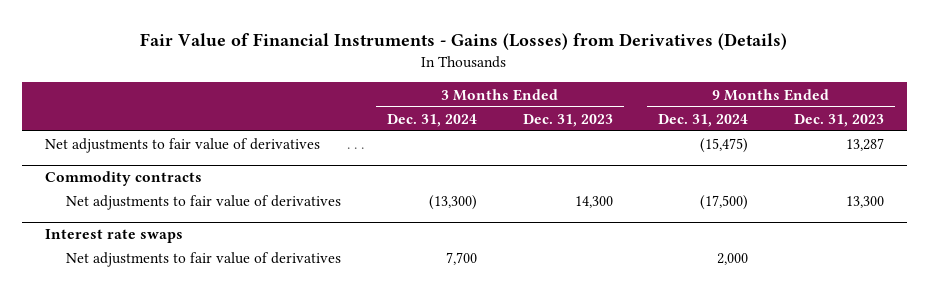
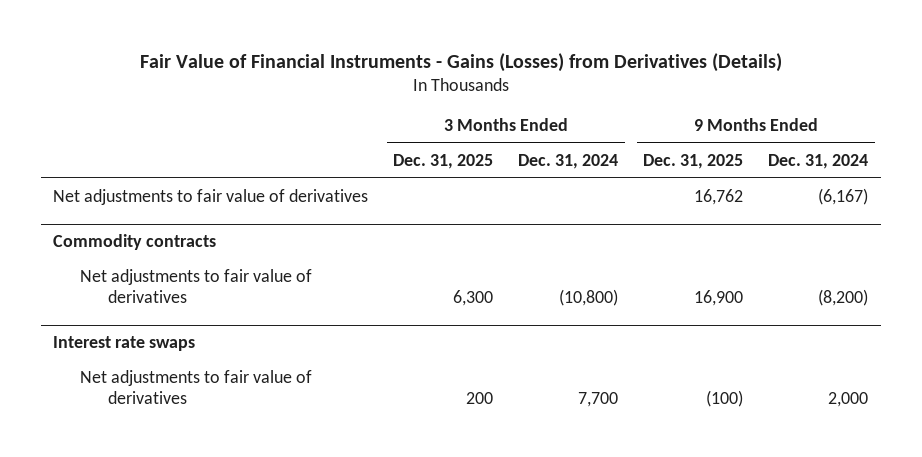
- | 3 Months Ended Dec. 31, 2024 | 3 Months Ended Dec. 31, 2023 | 9 Months Ended Dec. 31, 2024 | 9 Months Ended Dec. 31, 2023
+ | 3 Months Ended Dec. 31, 2025 | 3 Months Ended Dec. 31, 2024 | 9 Months Ended Dec. 31, 2025 | 9 Months Ended Dec. 31, 2024
- Net adjustments to fair value of derivatives | | | (15,475) | 13,287
+ Net adjustments to fair value of derivatives | | | 16,762 | (6,167)
@ Commodity contracts
- Net adjustments to fair value of derivatives | (13,300) | 14,300 | (17,500) | 13,300
+ Net adjustments to fair value of derivatives | 6,300 | (10,800) | 16,900 | (8,200)

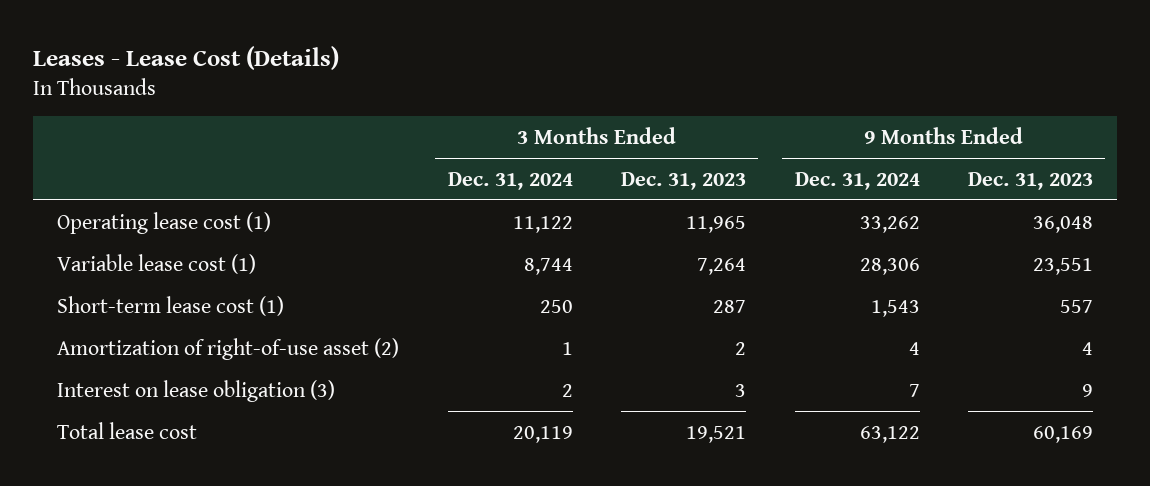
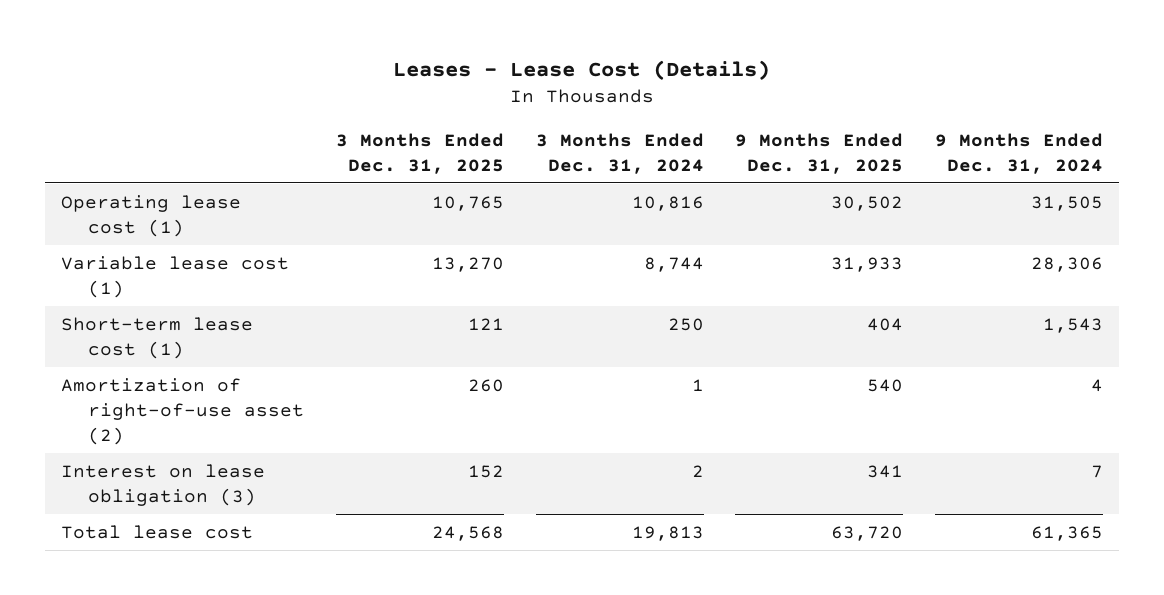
- | 3 Months Ended Dec. 31, 2024 | 3 Months Ended Dec. 31, 2023 | 9 Months Ended Dec. 31, 2024 | 9 Months Ended Dec. 31, 2023
+ | 3 Months Ended Dec. 31, 2025 | 3 Months Ended Dec. 31, 2024 | 9 Months Ended Dec. 31, 2025 | 9 Months Ended Dec. 31, 2024
- Operating lease cost (1) | 11,122 | 11,965 | 33,262 | 36,048
+ Operating lease cost (1) | 10,765 | 10,816 | 30,502 | 31,505
- Total lease cost | 20,119 | 19,521 | 63,122 | 60,169
+ Total lease cost | 24,568 | 19,813 | 63,720 | 61,365

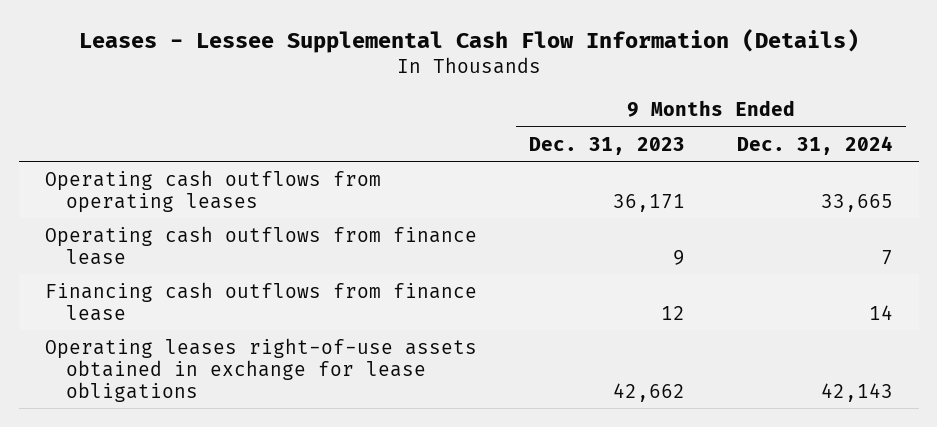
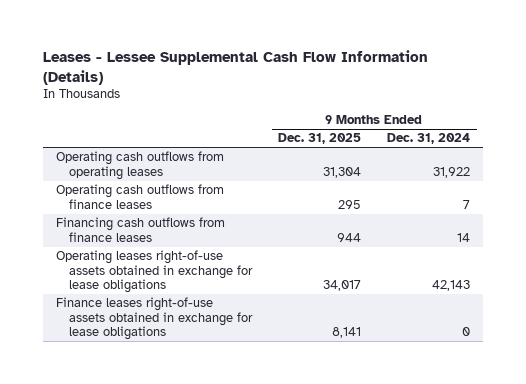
- | 9 Months Ended Dec. 31, 2023 | 9 Months Ended Dec. 31, 2024
+ | 9 Months Ended Dec. 31, 2025 | 9 Months Ended Dec. 31, 2024
- Operating cash outflows from operating leases | 36,171 | 33,665
- Operating cash outflows from finance lease | 9 | 7
- Financing cash outflows from finance lease | 12 | 14
+ Operating cash outflows from operating leases | 31,304 | 31,922
+ Operating cash outflows from finance leases | 295 | 7
+ Financing cash outflows from finance leases | 944 | 14
+ Finance leases right-of-use assets obtained in exchange for lease obligations | 8,141 | 0

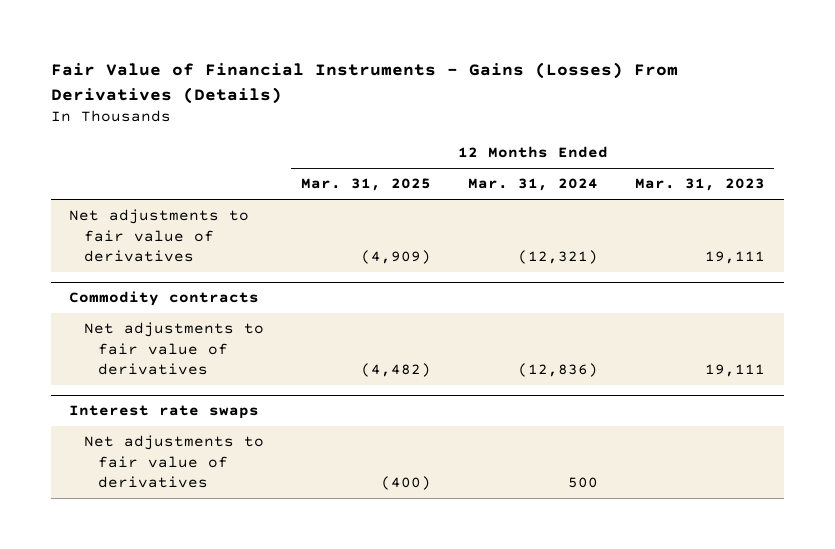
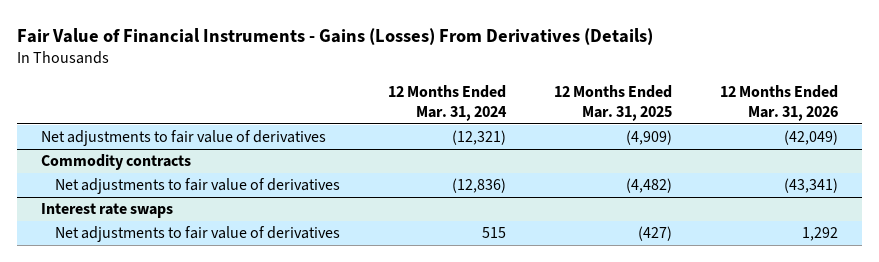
- | 12 Months Ended Mar. 31, 2025 | 12 Months Ended Mar. 31, 2024 | 12 Months Ended Mar. 31, 2023
+ | 12 Months Ended Mar. 31, 2024 | 12 Months Ended Mar. 31, 2025 | 12 Months Ended Mar. 31, 2026
@ Interest rate swaps
- Net adjustments to fair value of derivatives | (400) | 500 |
+ Net adjustments to fair value of derivatives | 515 | (427) | 1,292

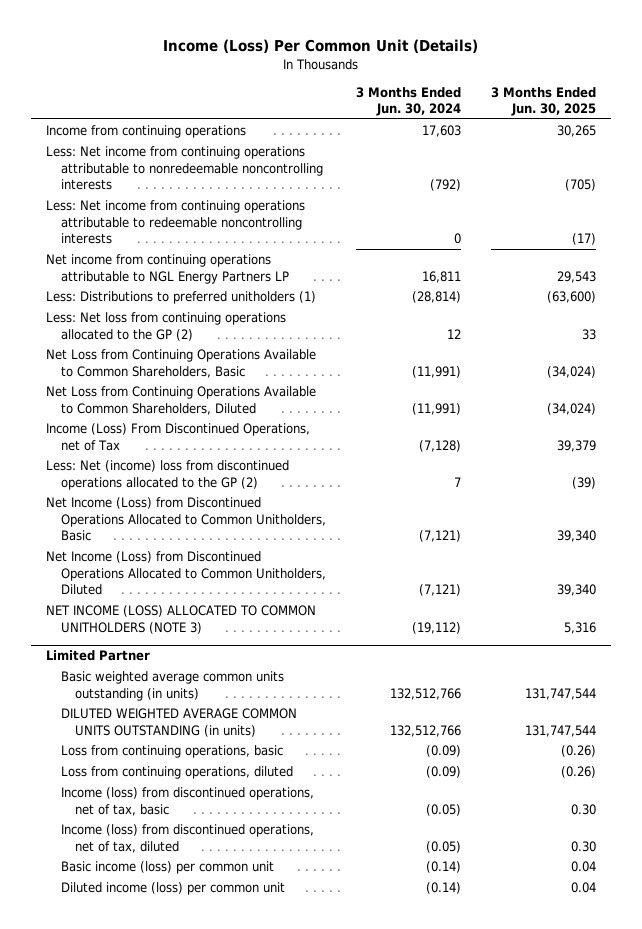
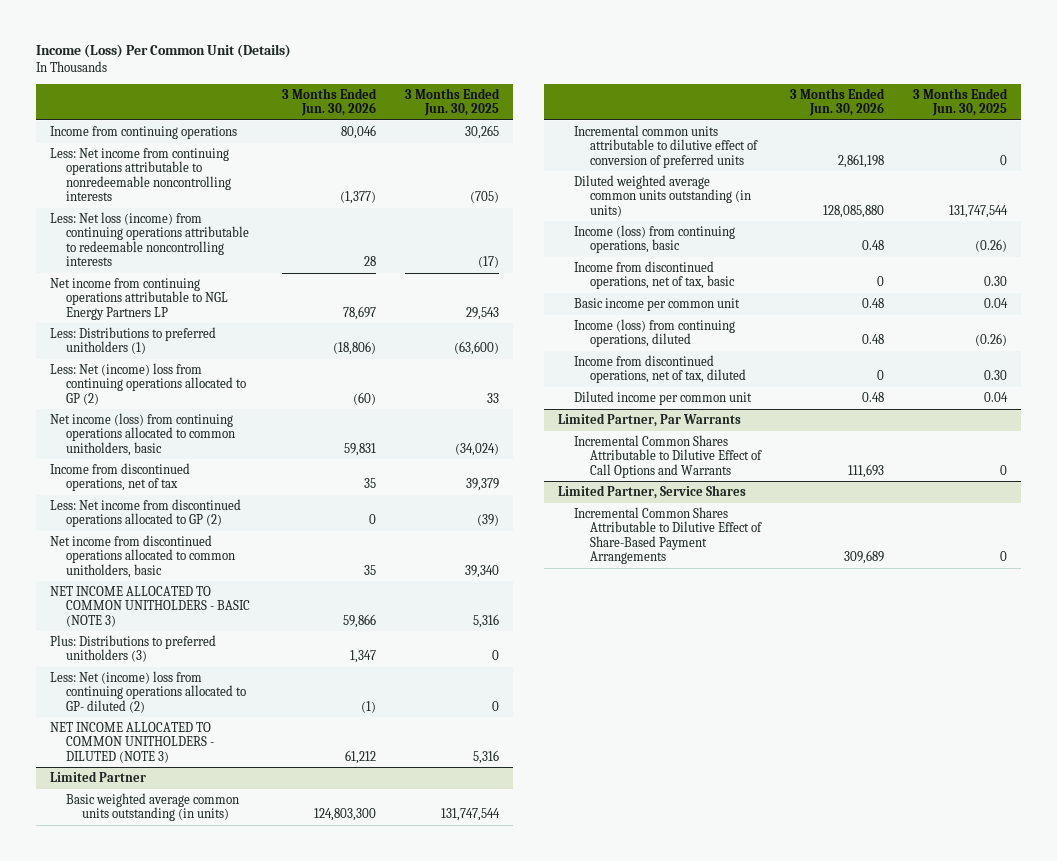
- | 3 Months Ended Jun. 30, 2024 | 3 Months Ended Jun. 30, 2025
+ | 3 Months Ended Jun. 30, 2026 | 3 Months Ended Jun. 30, 2025
- Less: Net income from continuing operations attributable to redeemable noncontrolling interests | 0 | (17)
+ Less: Net loss (income) from continuing operations attributable to redeemable noncontrolling interests | 28 | (17)
- Less: Net loss from continuing operations allocated to the GP (2) | 12 | 33
- Net Loss from Continuing Operations Available to Common Shareholders, Basic | (11,991) | (34,024)
- Net Loss from Continuing Operations Available to Common Shareholders, Diluted | (11,991) | (34,024)
- Income (Loss) From Discontinued Operations, net of Tax | (7,128) | 39,379
- Less: Net (income) loss from discontinued operations allocated to the GP (2) | 7 | (39)
- Net Income (Loss) from Discontinued Operations Allocated to Common Unitholders, Basic | (7,121) | 39,340
- Net Income (Loss) from Discontinued Operations Allocated to Common Unitholders, Diluted | (7,121) | 39,340
- NET INCOME (LOSS) ALLOCATED TO COMMON UNITHOLDERS (NOTE 3) | (19,112) | 5,316
+ Less: Net (income) loss from continuing operations allocated to GP (2) | (60) | 33
+ Net income (loss) from continuing operations allocated to common unitholders, basic | 59,831 | (34,024)
+ Income from discontinued operations, net of tax | 35 | 39,379
+ Less: Net income from discontinued operations allocated to GP (2) | 0 | (39)
+ Net income from discontinued operations allocated to common unitholders, basic | 35 | 39,340
+ NET INCOME ALLOCATED TO COMMON UNITHOLDERS - BASIC (NOTE 3) | 59,866 | 5,316
+ Plus: Distributions to preferred unitholders (3) | 1,347 | 0
+ Less: Net (income) loss from continuing operations allocated to GP- diluted (2) | (1) | 0
+ NET INCOME ALLOCATED TO COMMON UNITHOLDERS - DILUTED (NOTE 3) | 61,212 | 5,316
@ Limited Partner
- DILUTED WEIGHTED AVERAGE COMMON UNITS OUTSTANDING (in units) | 132,512,766 | 131,747,544
- Loss from continuing operations, basic | (0.09) | (0.26)
- Loss from continuing operations, diluted | (0.09) | (0.26)
- Income (loss) from discontinued operations, net of tax, basic | (0.05) | 0.30
- Income (loss) from discontinued operations, net of tax, diluted | (0.05) | 0.30
- Basic income (loss) per common unit | (0.14) | 0.04
- Diluted income (loss) per common unit | (0.14) | 0.04
+ Incremental common units attributable to dilutive effect of conversion of preferred units | 2,861,198 | 0
+ Diluted weighted average common units outstanding (in units) | 128,085,880 | 131,747,544
+ Income (loss) from continuing operations, basic | 0.48 | (0.26)
+ Income from discontinued operations, net of tax, basic | 0 | 0.30
+ Basic income per common unit | 0.48 | 0.04
+ Income (loss) from continuing operations, diluted | 0.48 | (0.26)
+ Income from discontinued operations, net of tax, diluted | 0 | 0.30
+ Diluted income per common unit | 0.48 | 0.04
+ Limited Partner, Par Warrants
+ Incremental Common Shares Attributable to Dilutive Effect of Call Options and Warrants | 111,693 | 0
+ Limited Partner, Service Shares
+ Incremental Common Shares Attributable to Dilutive Effect of Share-Based Payment Arrangements | 309,689 | 0

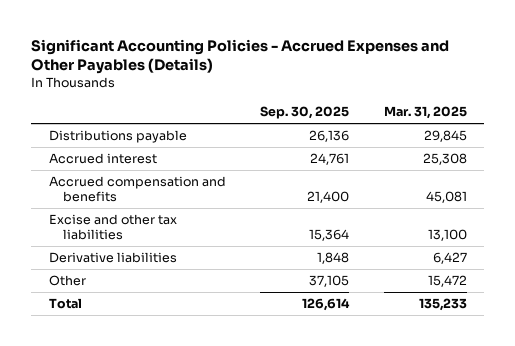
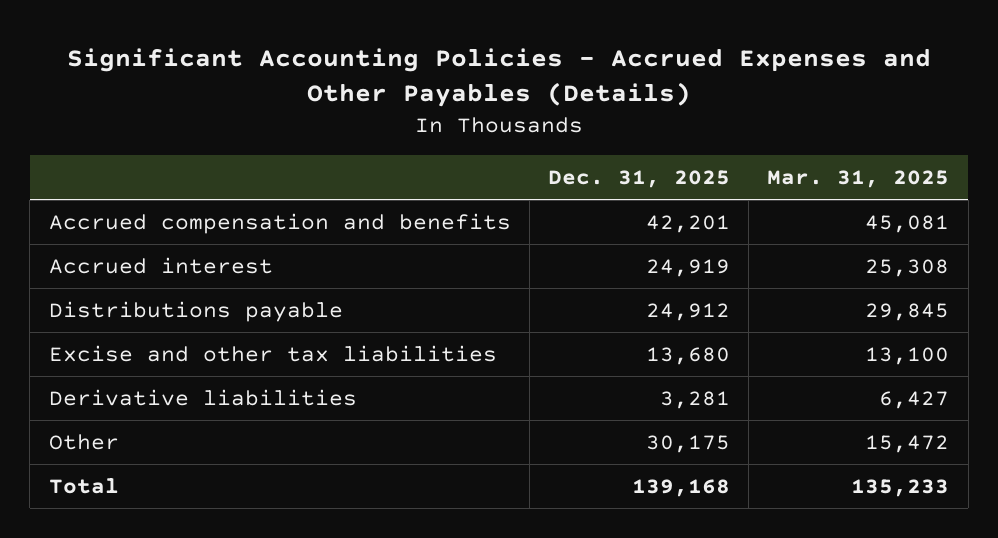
- | Sep. 30, 2025 | Mar. 31, 2025
+ | Dec. 31, 2025 | Mar. 31, 2025
moved down: Accrued interest | 24,919 | 25,308
moved down: Distributions payable | 24,912 | 29,845

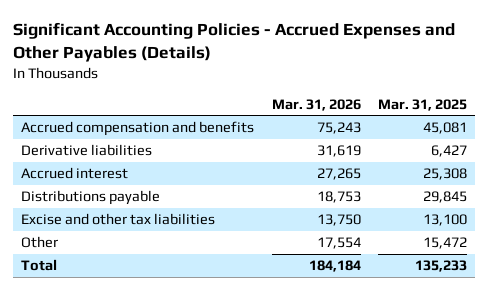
- | Dec. 31, 2025 | Mar. 31, 2025
+ | Mar. 31, 2026 | Mar. 31, 2025
moved up: Derivative liabilities | 31,619 | 6,427

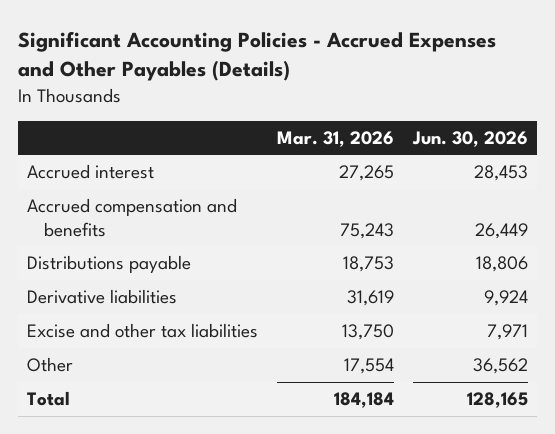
- | Mar. 31, 2026 | Mar. 31, 2025
+ | Mar. 31, 2026 | Jun. 30, 2026
moved down: Accrued compensation and benefits | 75,243 | 26,449
moved down: Derivative liabilities | 31,619 | 9,924

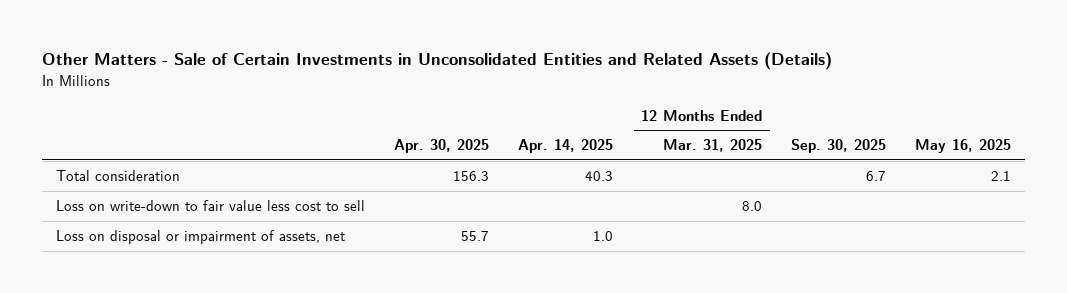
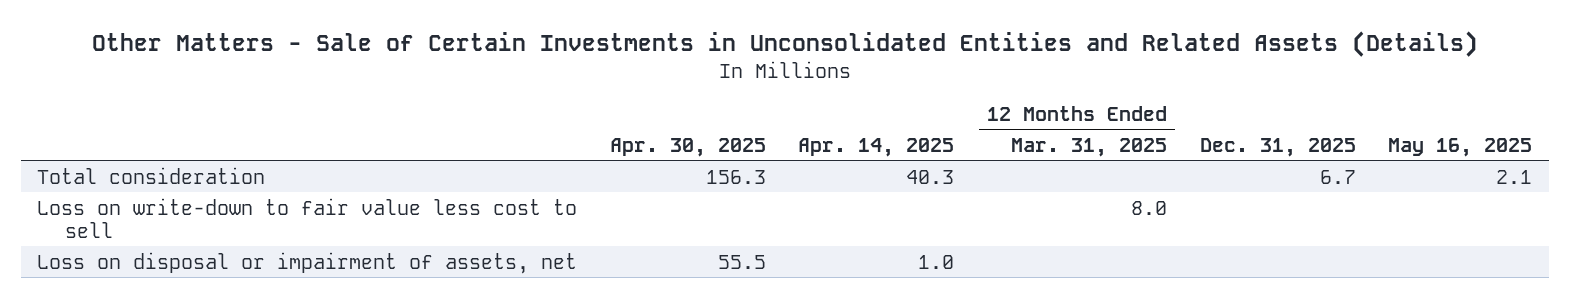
- | Apr. 30, 2025 | Apr. 14, 2025 | 12 Months Ended Mar. 31, 2025 | Sep. 30, 2025 | May 16, 2025
+ | Apr. 30, 2025 | Apr. 14, 2025 | 12 Months Ended Mar. 31, 2025 | Dec. 31, 2025 | May 16, 2025
- Loss on disposal or impairment of assets, net | 55.7 | 1.0 | | |
+ Loss on disposal or impairment of assets, net | 55.5 | 1.0 | | |

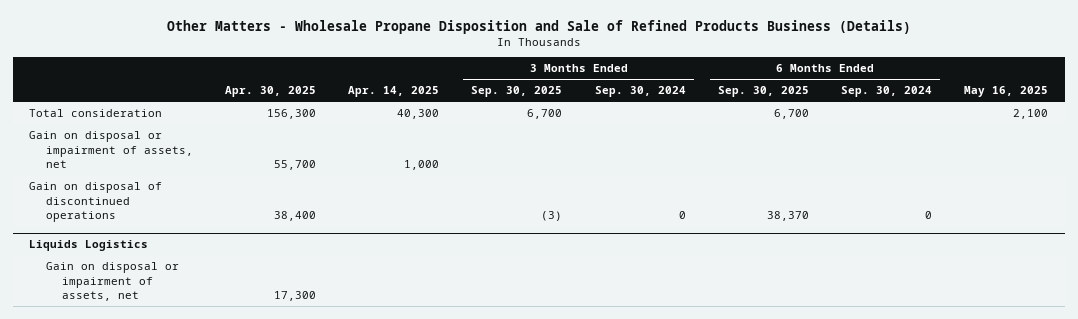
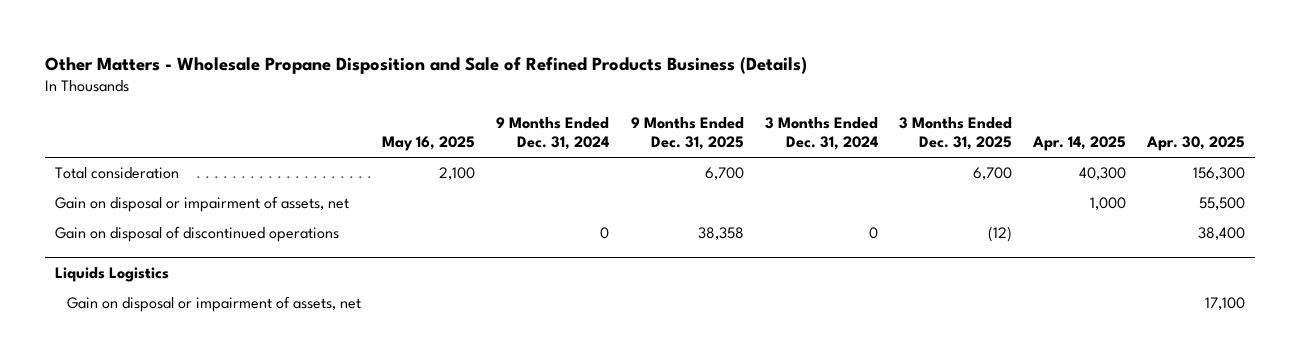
- | Apr. 30, 2025 | Apr. 14, 2025 | 3 Months Ended Sep. 30, 2025 | 3 Months Ended Sep. 30, 2024 | 6 Months Ended Sep. 30, 2025 | 6 Months Ended Sep. 30, 2024 | May 16, 2025
+ | May 16, 2025 | 9 Months Ended Dec. 31, 2024 | 9 Months Ended Dec. 31, 2025 | 3 Months Ended Dec. 31, 2024 | 3 Months Ended Dec. 31, 2025 | Apr. 14, 2025 | Apr. 30, 2025
- Gain on disposal or impairment of assets, net | 55,700 | 1,000 | | | | |
+ Gain on disposal or impairment of assets, net | | | | | | 1,000 | 55,500
@ Liquids Logistics
- Gain on disposal or impairment of assets, net | 17,300 | | | | | |
+ Gain on disposal or impairment of assets, net | | | | | | | 17,100

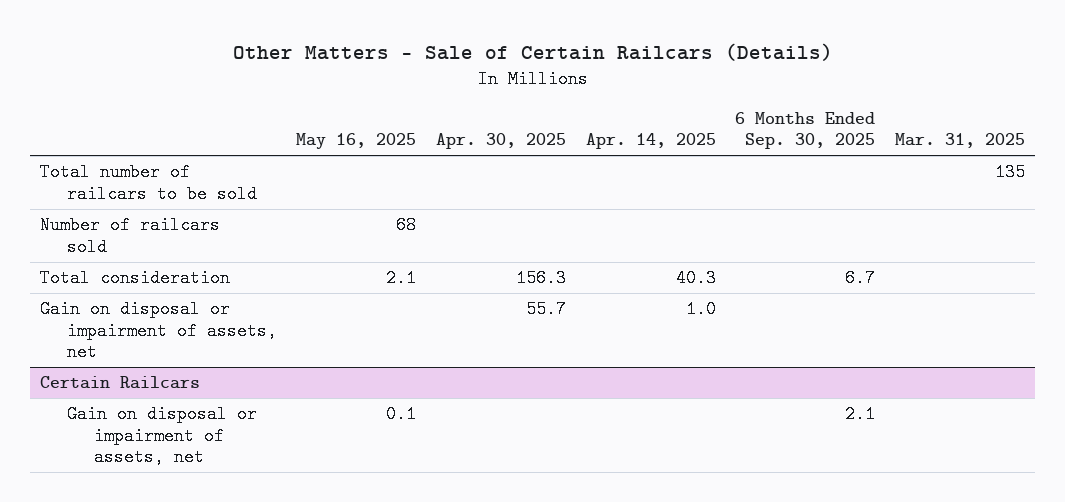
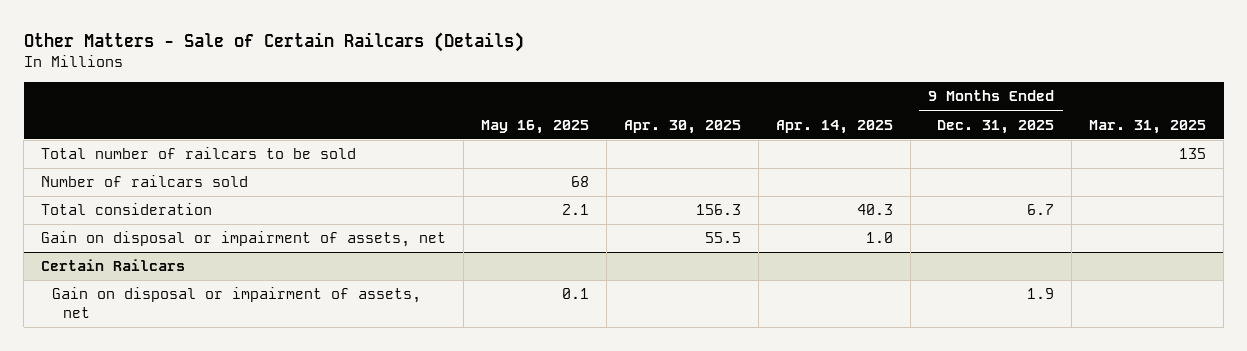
- | May 16, 2025 | Apr. 30, 2025 | Apr. 14, 2025 | 6 Months Ended Sep. 30, 2025 | Mar. 31, 2025
+ | May 16, 2025 | Apr. 30, 2025 | Apr. 14, 2025 | 9 Months Ended Dec. 31, 2025 | Mar. 31, 2025
- Gain on disposal or impairment of assets, net | | 55.7 | 1.0 | |
+ Gain on disposal or impairment of assets, net | | 55.5 | 1.0 | |

